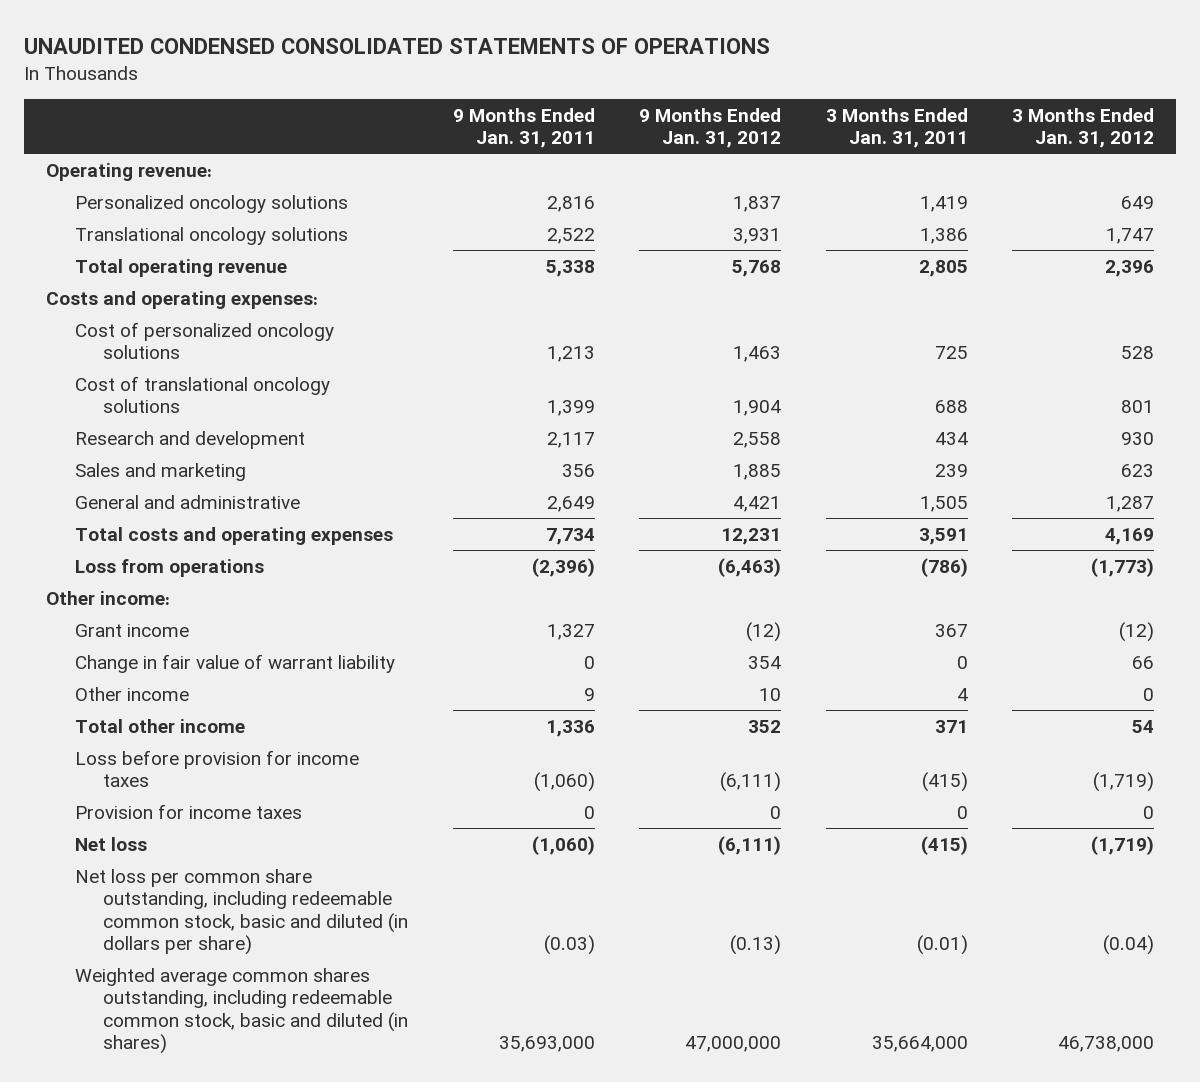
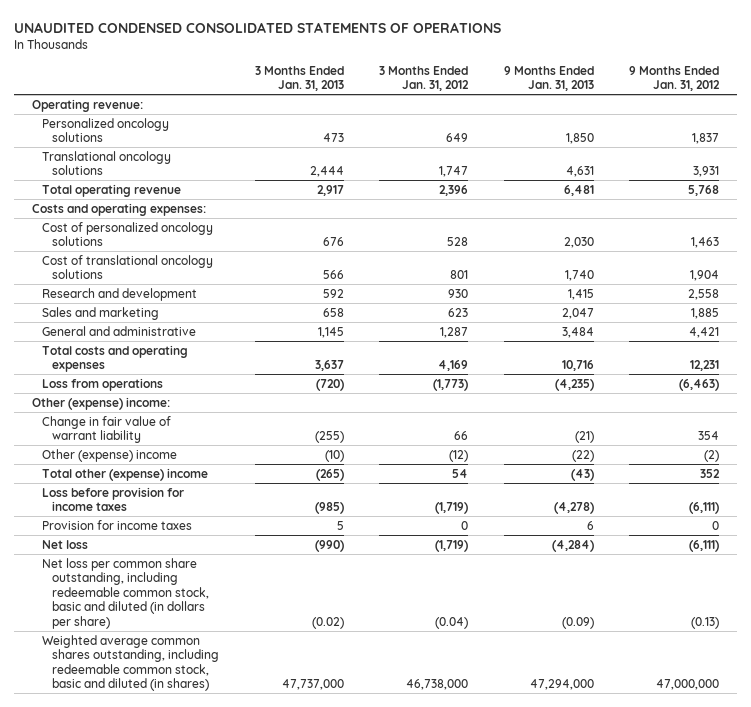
- | 9 Months Ended Jan. 31, 2011 | 9 Months Ended Jan. 31, 2012 | 3 Months Ended Jan. 31, 2011 | 3 Months Ended Jan. 31, 2012
+ | 3 Months Ended Jan. 31, 2013 | 3 Months Ended Jan. 31, 2012 | 9 Months Ended Jan. 31, 2013 | 9 Months Ended Jan. 31, 2012
- Other income:
- Grant income | 1,327 | (12) | 367 | (12)
+ Other (expense) income:
- Other income | 9 | 10 | 4 | 0
- Total other income | 1,336 | 352 | 371 | 54
+ Other (expense) income | (10) | (12) | (22) | (2)
+ Total other (expense) income | (265) | 54 | (43) | 352

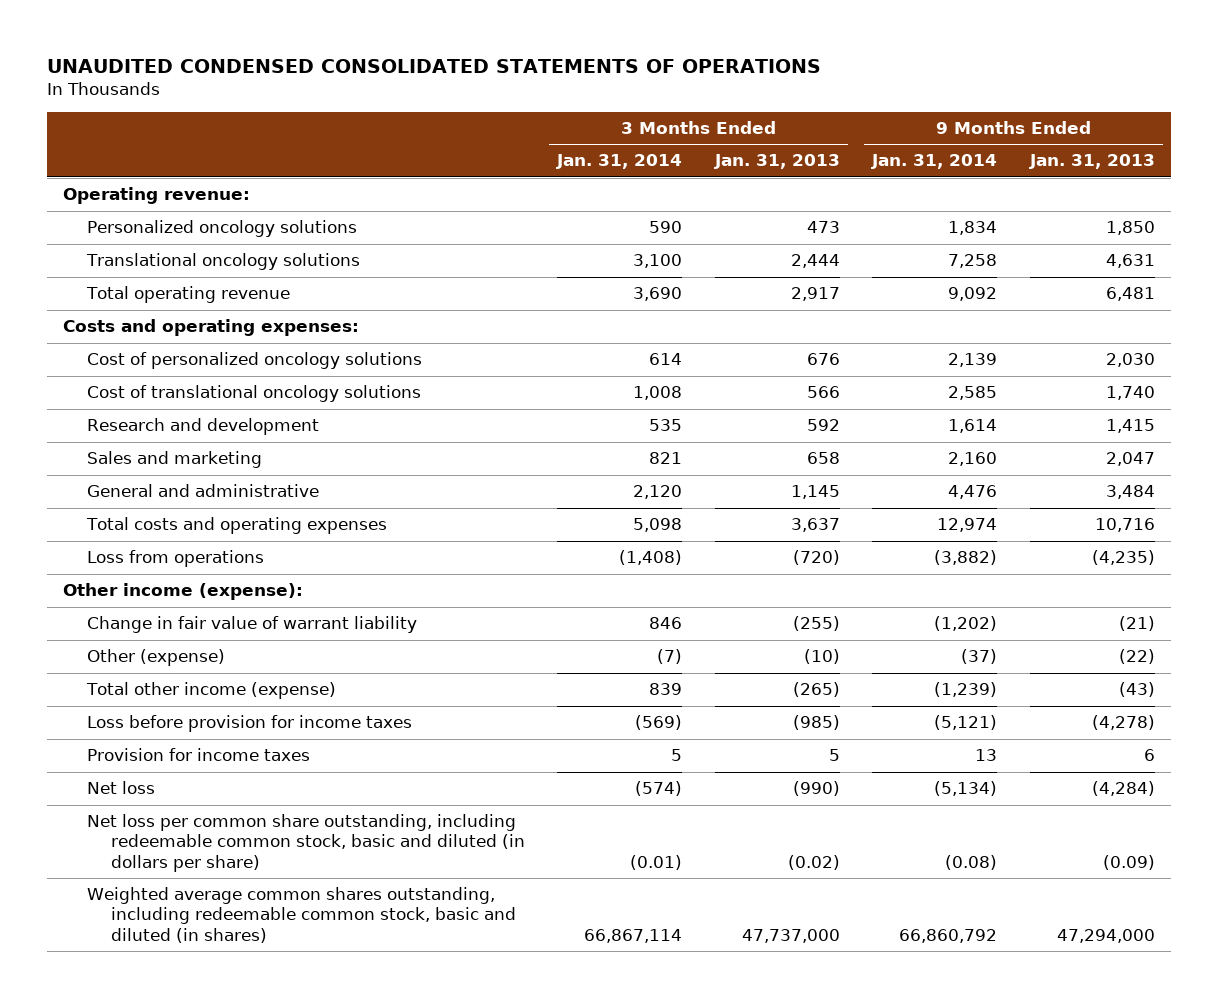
- | 3 Months Ended Jan. 31, 2013 | 3 Months Ended Jan. 31, 2012 | 9 Months Ended Jan. 31, 2013 | 9 Months Ended Jan. 31, 2012
+ | 3 Months Ended Jan. 31, 2014 | 3 Months Ended Jan. 31, 2013 | 9 Months Ended Jan. 31, 2014 | 9 Months Ended Jan. 31, 2013
- Other (expense) income:
+ Other income (expense):
- Other (expense) income | (10) | (12) | (22) | (2)
- Total other (expense) income | (265) | 54 | (43) | 352
+ Other (expense) | (7) | (10) | (37) | (22)
+ Total other income (expense) | 839 | (265) | (1,239) | (43)

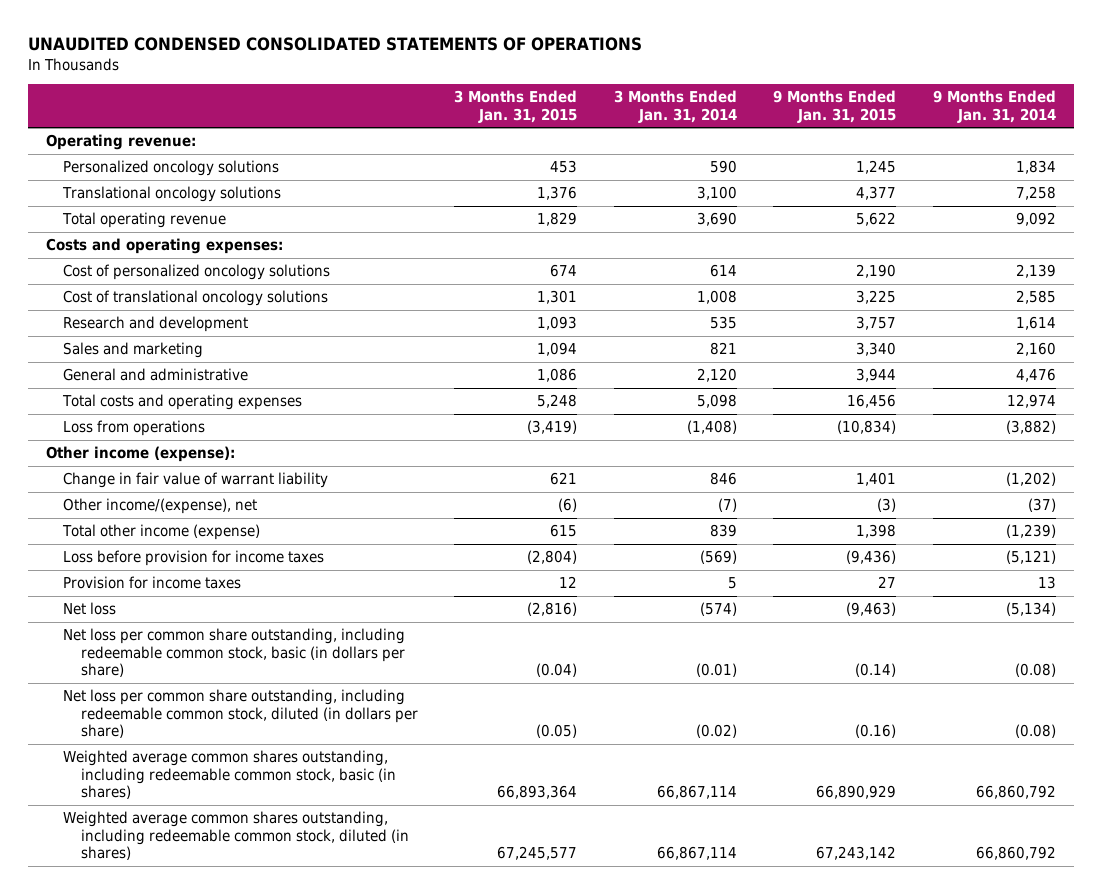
- | 3 Months Ended Jan. 31, 2014 | 3 Months Ended Jan. 31, 2013 | 9 Months Ended Jan. 31, 2014 | 9 Months Ended Jan. 31, 2013
+ | 3 Months Ended Jan. 31, 2015 | 3 Months Ended Jan. 31, 2014 | 9 Months Ended Jan. 31, 2015 | 9 Months Ended Jan. 31, 2014
- Other (expense) | (7) | (10) | (37) | (22)
+ Other income/(expense), net | (6) | (7) | (3) | (37)
- Net loss per common share outstanding, including redeemable common stock, basic and diluted (in dollars per share) | (0.01) | (0.02) | (0.08) | (0.09)
- Weighted average common shares outstanding, including redeemable common stock, basic and diluted (in shares) | 66,867,114 | 47,737,000 | 66,860,792 | 47,294,000
+ Net loss per common share outstanding, including redeemable common stock, basic (in dollars per share) | (0.04) | (0.01) | (0.14) | (0.08)
+ Net loss per common share outstanding, including redeemable common stock, diluted (in dollars per share) | (0.05) | (0.02) | (0.16) | (0.08)
+ Weighted average common shares outstanding, including redeemable common stock, basic (in shares) | 66,893,364 | 66,867,114 | 66,890,929 | 66,860,792
+ Weighted average common shares outstanding, including redeemable common stock, diluted (in shares) | 67,245,577 | 66,867,114 | 67,243,142 | 66,860,792

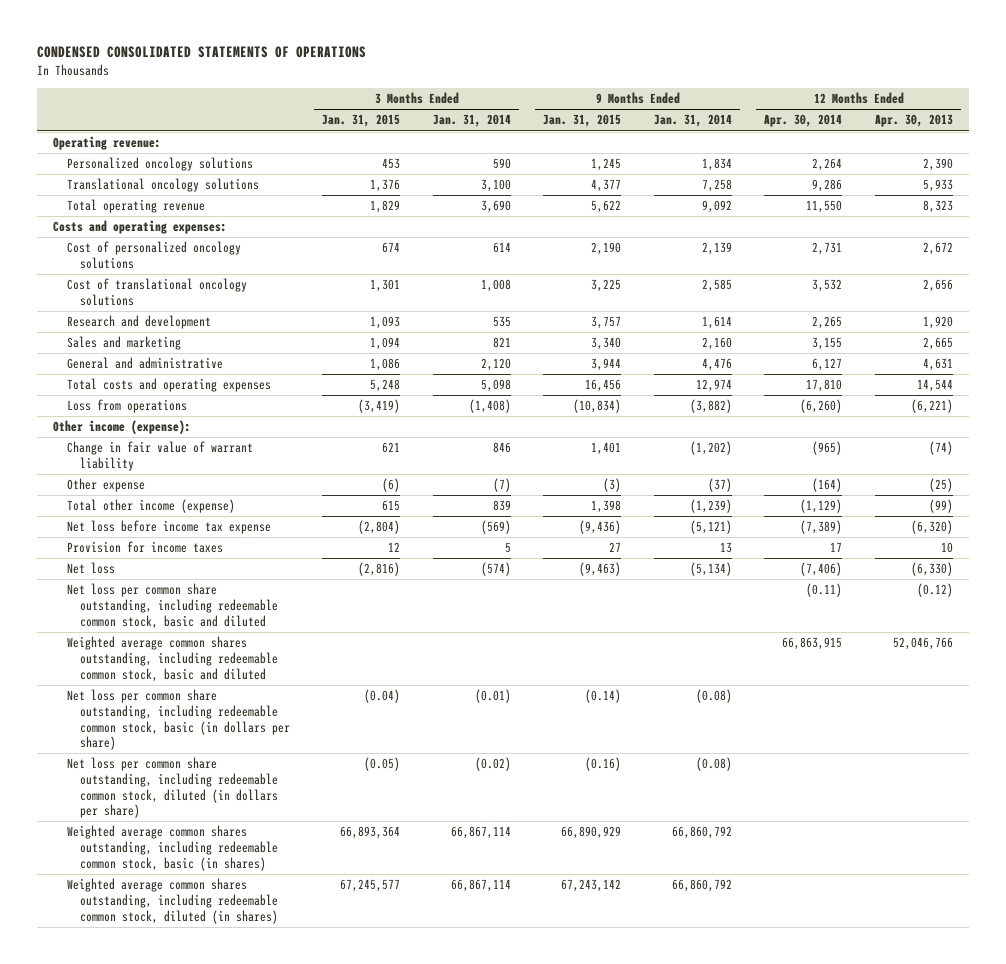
- UNAUDITED CONDENSED CONSOLIDATED STATEMENTS OF OPERATIONS
+ CONDENSED CONSOLIDATED STATEMENTS OF OPERATIONS
- | 3 Months Ended Jan. 31, 2015 | 3 Months Ended Jan. 31, 2014 | 9 Months Ended Jan. 31, 2015 | 9 Months Ended Jan. 31, 2014
+ | 3 Months Ended Jan. 31, 2015 | 3 Months Ended Jan. 31, 2014 | 9 Months Ended Jan. 31, 2015 | 9 Months Ended Jan. 31, 2014 | 12 Months Ended Apr. 30, 2014 | 12 Months Ended Apr. 30, 2013
- Other income/(expense), net | (6) | (7) | (3) | (37)
+ Other expense | (6) | (7) | (3) | (37) | (164) | (25)
- Loss before provision for income taxes | (2,804) | (569) | (9,436) | (5,121)
+ Net loss before income tax expense | (2,804) | (569) | (9,436) | (5,121) | (7,389) | (6,320)
+ Net loss per common share outstanding, including redeemable common stock, basic and diluted | | | | | (0.11) | (0.12)
+ Weighted average common shares outstanding, including redeemable common stock, basic and diluted | | | | | 66,863,915 | 52,046,766

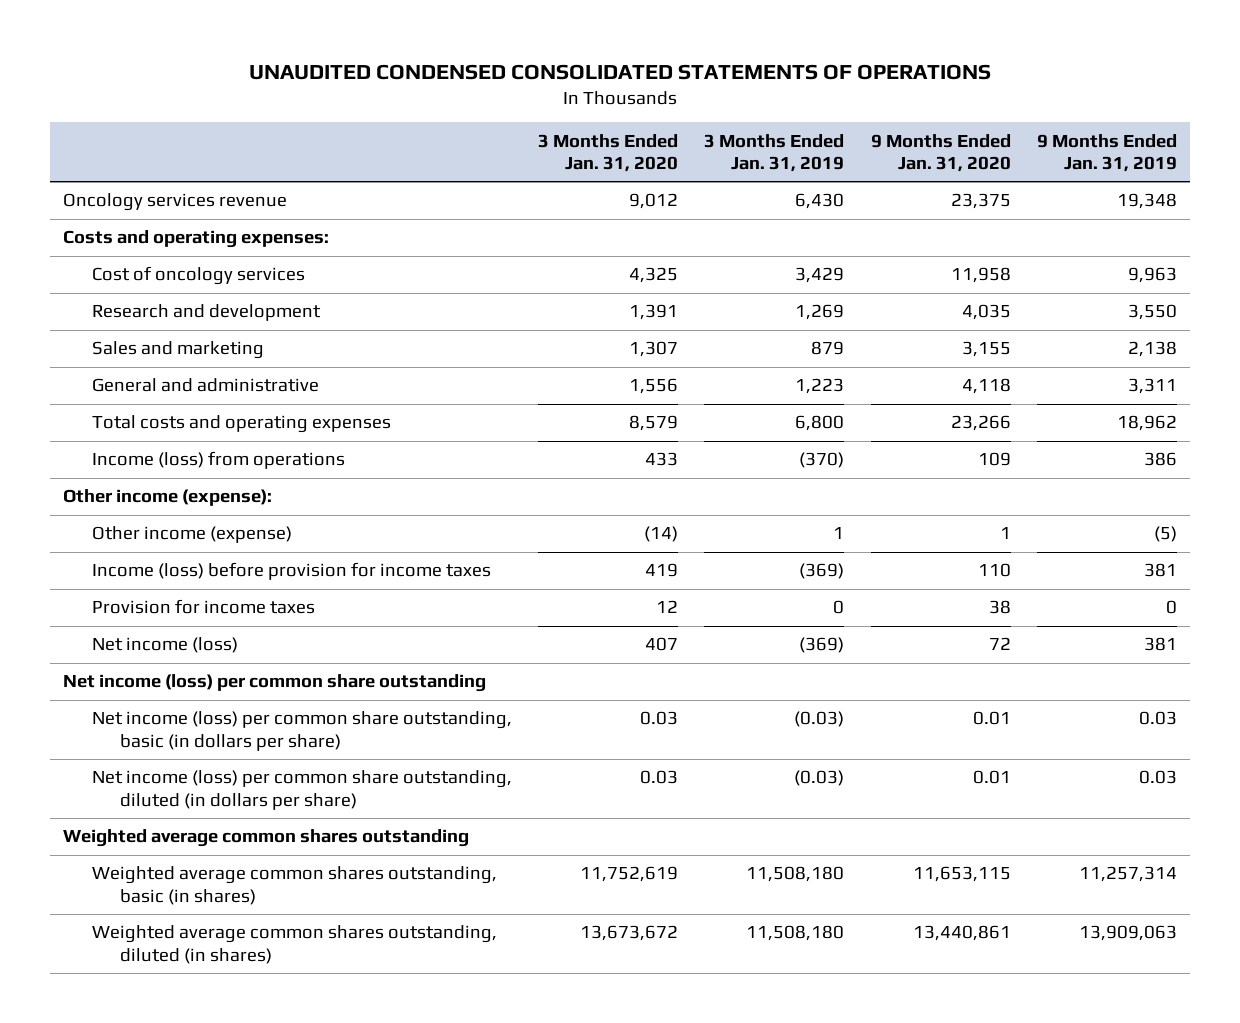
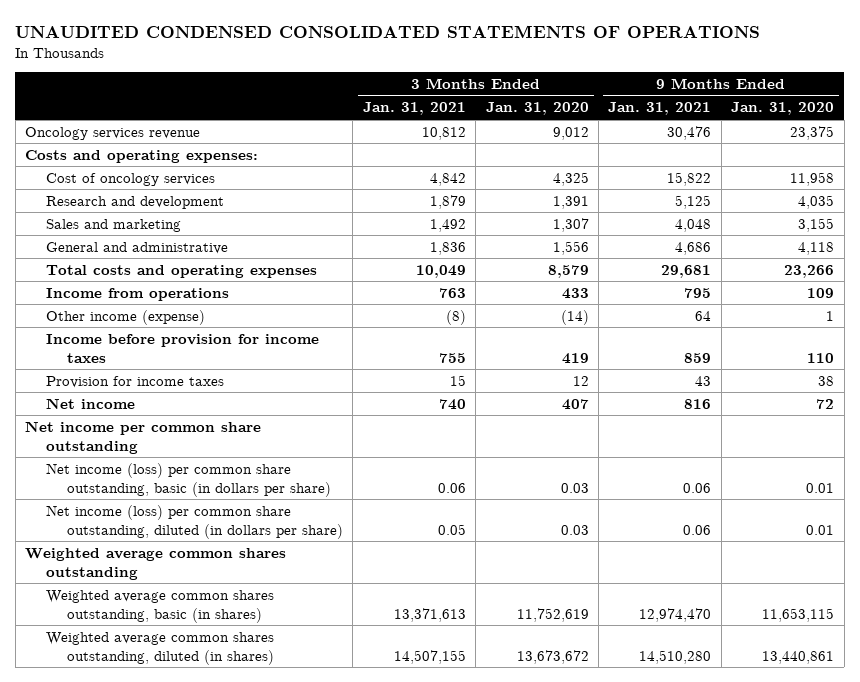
- | 3 Months Ended Jan. 31, 2020 | 3 Months Ended Jan. 31, 2019 | 9 Months Ended Jan. 31, 2020 | 9 Months Ended Jan. 31, 2019
+ | 3 Months Ended Jan. 31, 2021 | 3 Months Ended Jan. 31, 2020 | 9 Months Ended Jan. 31, 2021 | 9 Months Ended Jan. 31, 2020
- Income (loss) from operations | 433 | (370) | 109 | 386
- Other income (expense):
+ Income from operations | 763 | 433 | 795 | 109
- Income (loss) before provision for income taxes | 419 | (369) | 110 | 381
+ Income before provision for income taxes | 755 | 419 | 859 | 110
- Net income (loss) | 407 | (369) | 72 | 381
- Net income (loss) per common share outstanding
+ Net income | 740 | 407 | 816 | 72
+ Net income per common share outstanding

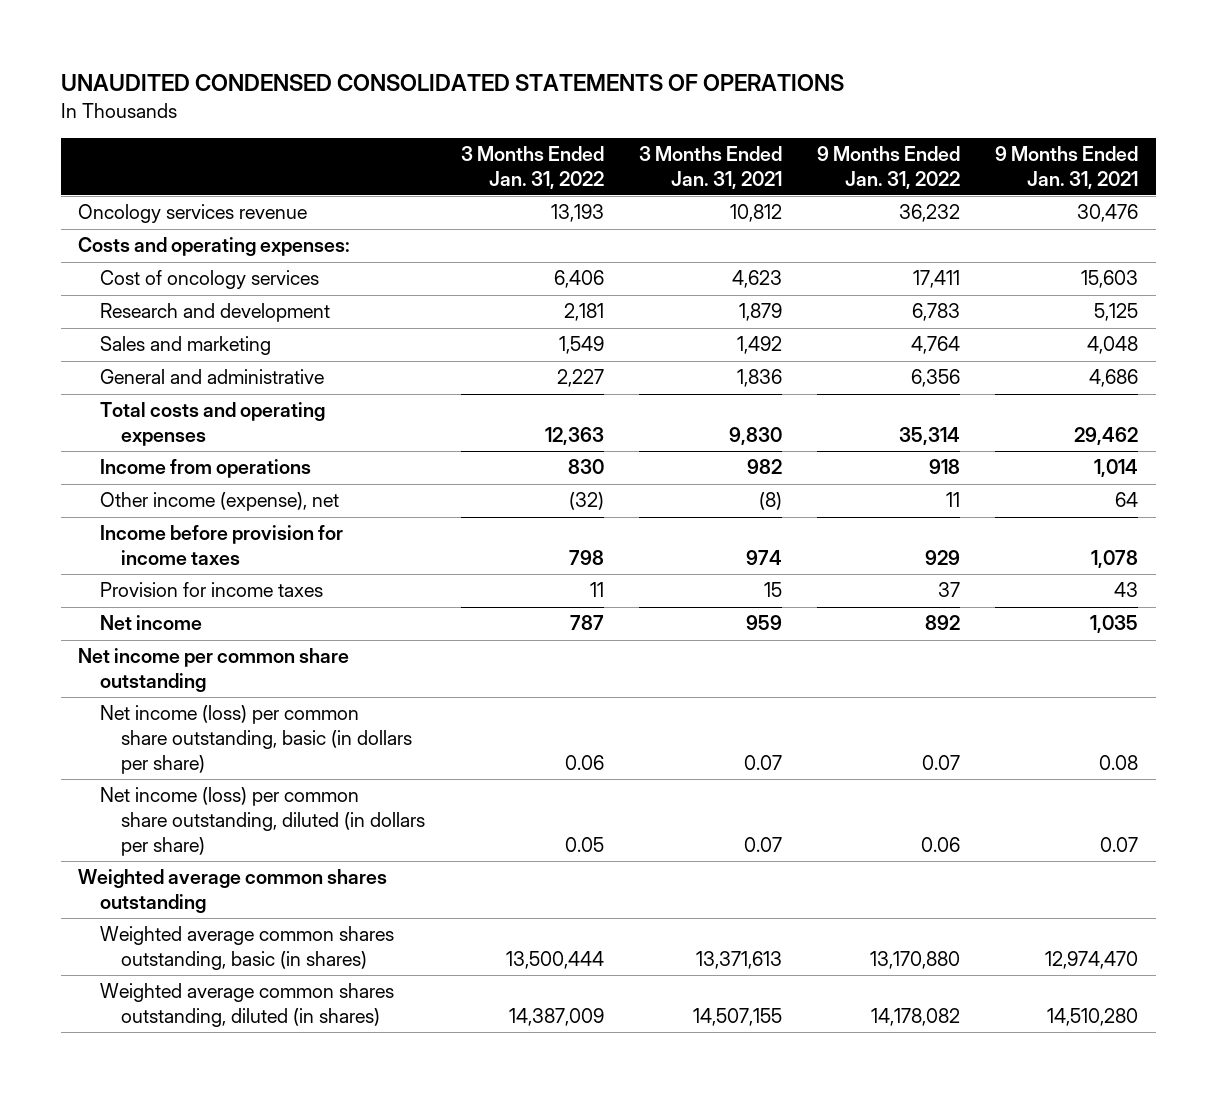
- | 3 Months Ended Jan. 31, 2021 | 3 Months Ended Jan. 31, 2020 | 9 Months Ended Jan. 31, 2021 | 9 Months Ended Jan. 31, 2020
+ | 3 Months Ended Jan. 31, 2022 | 3 Months Ended Jan. 31, 2021 | 9 Months Ended Jan. 31, 2022 | 9 Months Ended Jan. 31, 2021
- Cost of oncology services | 4,842 | 4,325 | 15,822 | 11,958
+ Cost of oncology services | 6,406 | 4,623 | 17,411 | 15,603
- Total costs and operating expenses | 10,049 | 8,579 | 29,681 | 23,266
- Income from operations | 763 | 433 | 795 | 109
- Other income (expense) | (8) | (14) | 64 | 1
- Income before provision for income taxes | 755 | 419 | 859 | 110
+ Total costs and operating expenses | 12,363 | 9,830 | 35,314 | 29,462
+ Income from operations | 830 | 982 | 918 | 1,014
+ Other income (expense), net | (32) | (8) | 11 | 64
+ Income before provision for income taxes | 798 | 974 | 929 | 1,078
- Net income | 740 | 407 | 816 | 72
+ Net income | 787 | 959 | 892 | 1,035
- Net income (loss) per common share outstanding, basic (in dollars per share) | 0.06 | 0.03 | 0.06 | 0.01
- Net income (loss) per common share outstanding, diluted (in dollars per share) | 0.05 | 0.03 | 0.06 | 0.01
+ Net income (loss) per common share outstanding, basic (in dollars per share) | 0.06 | 0.07 | 0.07 | 0.08
+ Net income (loss) per common share outstanding, diluted (in dollars per share) | 0.05 | 0.07 | 0.06 | 0.07

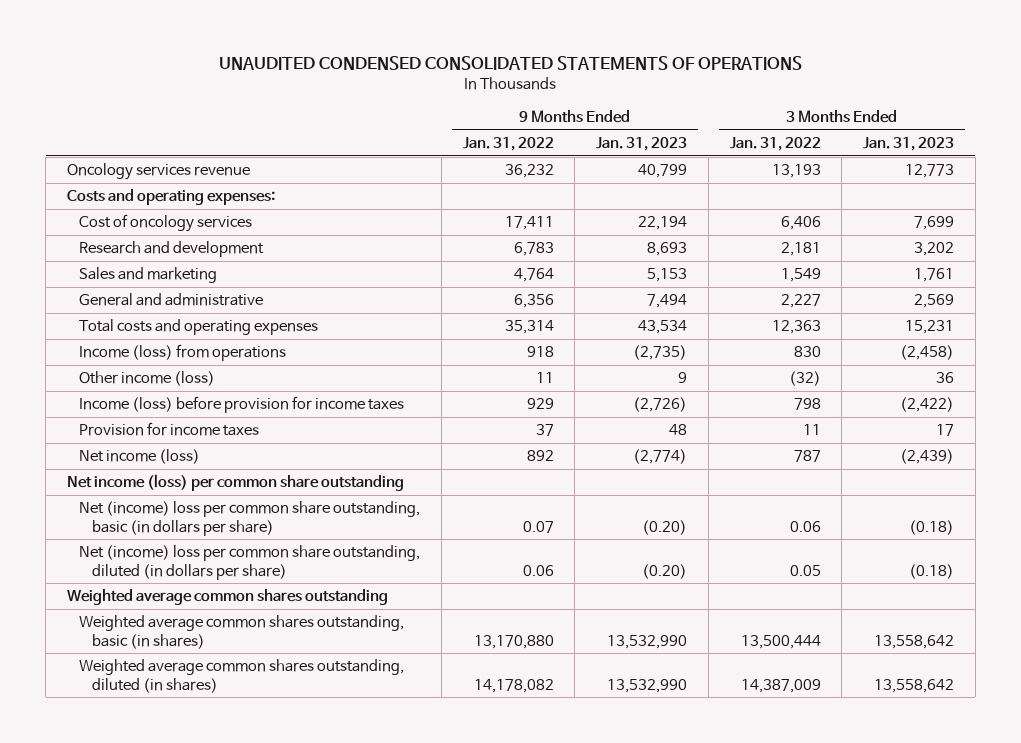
- | 3 Months Ended Jan. 31, 2022 | 3 Months Ended Jan. 31, 2021 | 9 Months Ended Jan. 31, 2022 | 9 Months Ended Jan. 31, 2021
+ | 9 Months Ended Jan. 31, 2022 | 9 Months Ended Jan. 31, 2023 | 3 Months Ended Jan. 31, 2022 | 3 Months Ended Jan. 31, 2023
- Income from operations | 830 | 982 | 918 | 1,014
- Other income (expense), net | (32) | (8) | 11 | 64
- Income before provision for income taxes | 798 | 974 | 929 | 1,078
+ Income (loss) from operations | 918 | (2,735) | 830 | (2,458)
+ Other income (loss) | 11 | 9 | (32) | 36
+ Income (loss) before provision for income taxes | 929 | (2,726) | 798 | (2,422)
- Net income | 787 | 959 | 892 | 1,035
- Net income per common share outstanding
- Net income (loss) per common share outstanding, basic (in dollars per share) | 0.06 | 0.07 | 0.07 | 0.08
- Net income (loss) per common share outstanding, diluted (in dollars per share) | 0.05 | 0.07 | 0.06 | 0.07
+ Net income (loss) | 892 | (2,774) | 787 | (2,439)
+ Net income (loss) per common share outstanding
+ Net (income) loss per common share outstanding, basic (in dollars per share) | 0.07 | (0.20) | 0.06 | (0.18)
+ Net (income) loss per common share outstanding, diluted (in dollars per share) | 0.06 | (0.20) | 0.05 | (0.18)

